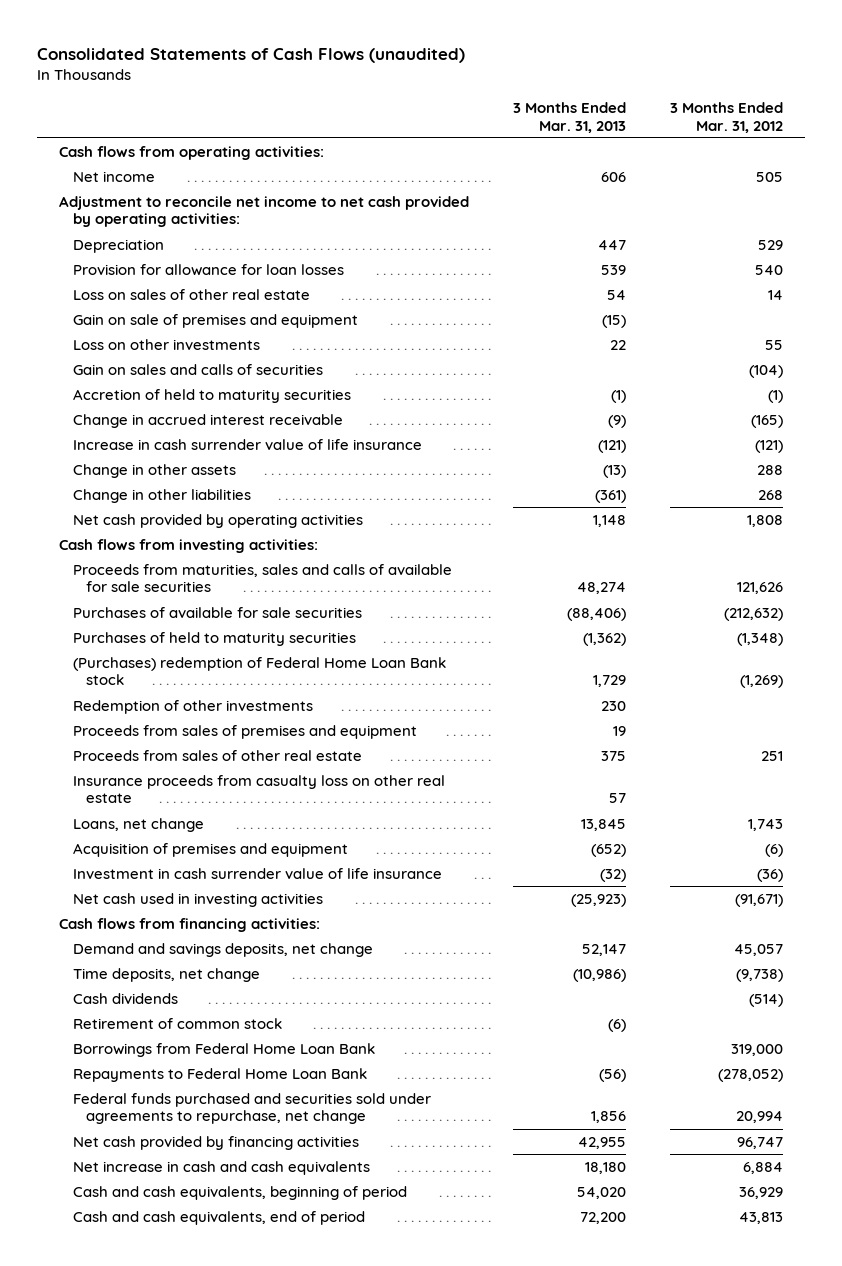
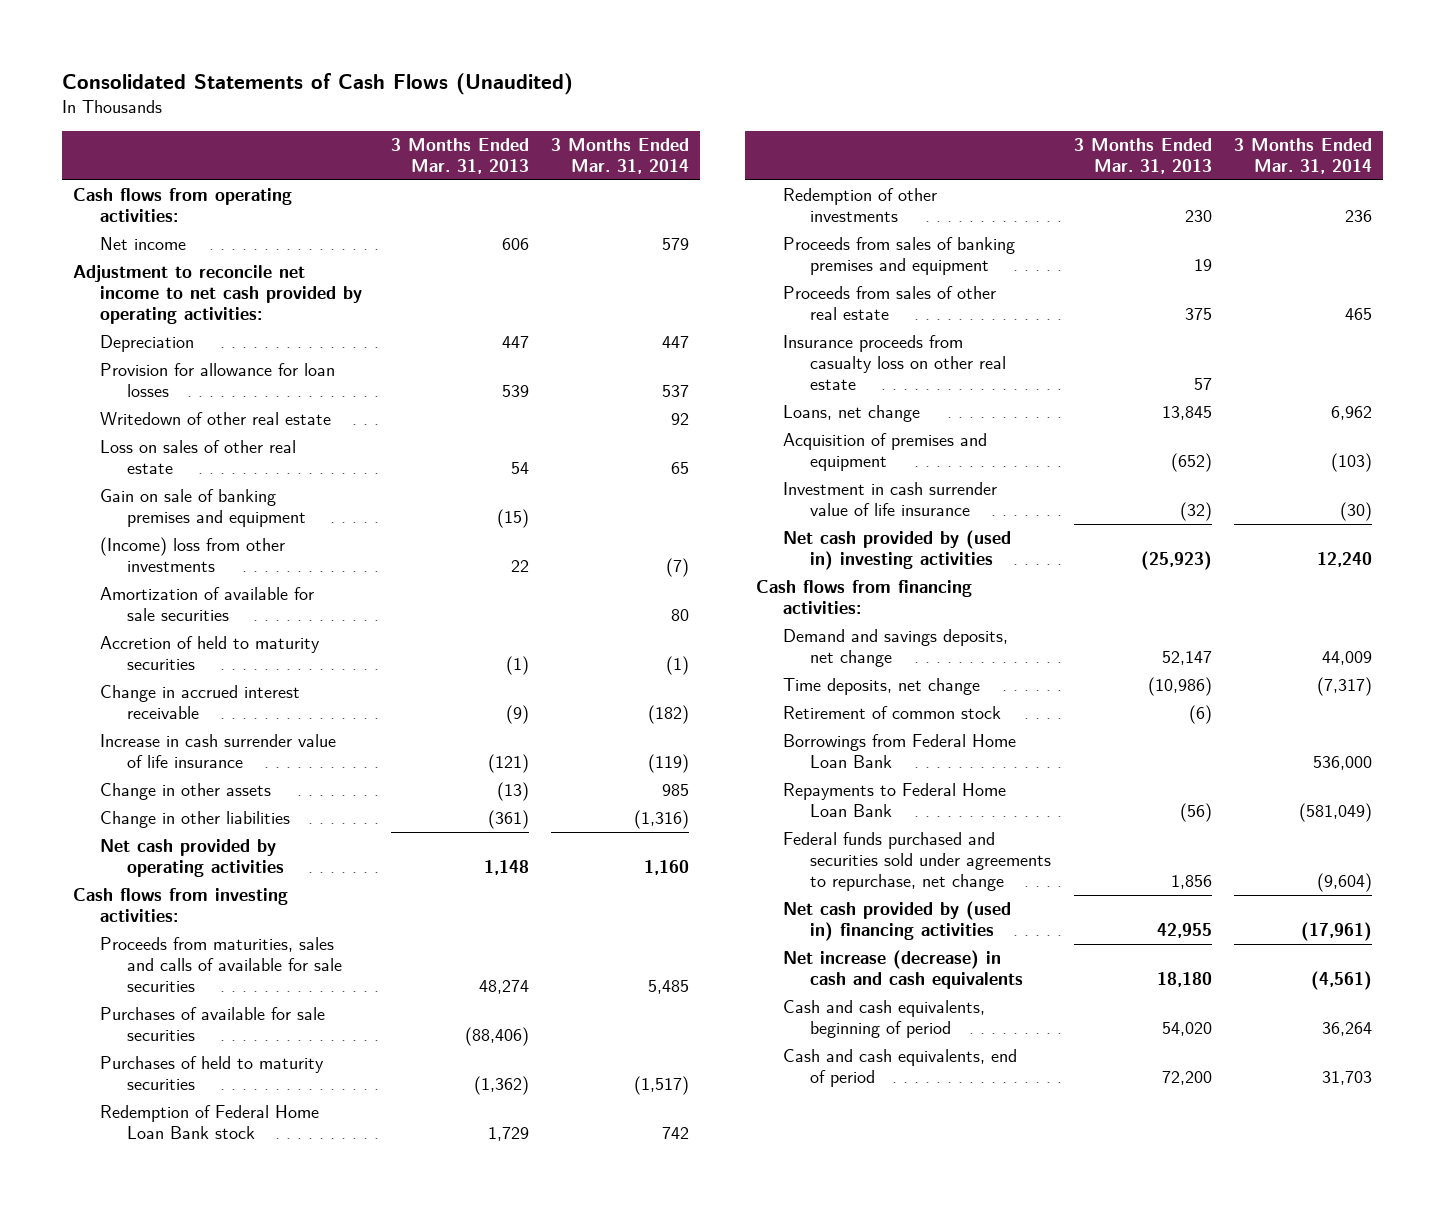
- Consolidated Statements of Cash Flows (unaudited)
+ Consolidated Statements of Cash Flows (Unaudited)
- | 3 Months Ended Mar. 31, 2013 | 3 Months Ended Mar. 31, 2012
+ | 3 Months Ended Mar. 31, 2013 | 3 Months Ended Mar. 31, 2014
+ Writedown of other real estate | | 92
- Gain on sale of premises and equipment | (15) |
- Loss on other investments | 22 | 55
- Gain on sales and calls of securities | | (104)
+ Gain on sale of banking premises and equipment | (15) |
+ (Income) loss from other investments | 22 | (7)
+ Amortization of available for sale securities | | 80
- (Purchases) redemption of Federal Home Loan Bank stock | 1,729 | (1,269)
+ Redemption of Federal Home Loan Bank stock | 1,729 | 742
- Proceeds from sales of premises and equipment | 19 |
+ Proceeds from sales of banking premises and equipment | 19 |
- Net cash used in investing activities | (25,923) | (91,671)
+ Net cash provided by (used in) investing activities | (25,923) | 12,240
- Cash dividends | | (514)
- Net cash provided by financing activities | 42,955 | 96,747
- Net increase in cash and cash equivalents | 18,180 | 6,884
+ Net cash provided by (used in) financing activities | 42,955 | (17,961)
+ Net increase (decrease) in cash and cash equivalents | 18,180 | (4,561)

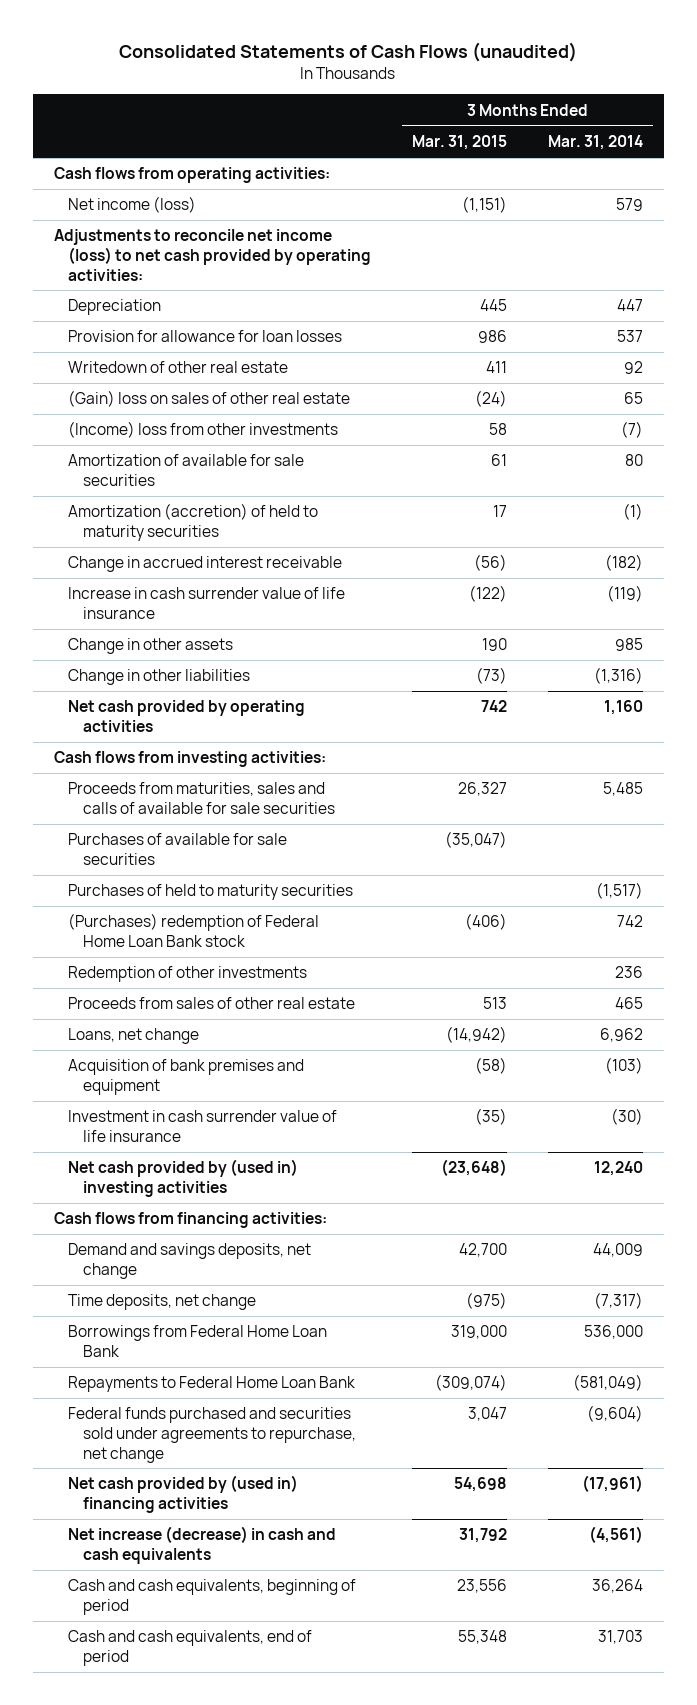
- Consolidated Statements of Cash Flows (Unaudited)
+ Consolidated Statements of Cash Flows (unaudited)
- | 3 Months Ended Mar. 31, 2013 | 3 Months Ended Mar. 31, 2014
+ | 3 Months Ended Mar. 31, 2015 | 3 Months Ended Mar. 31, 2014
- Net income | 606 | 579
- Adjustment to reconcile net income to net cash provided by operating activities:
+ Net income (loss) | (1,151) | 579
+ Adjustments to reconcile net income (loss) to net cash provided by operating activities:
- Loss on sales of other real estate | 54 | 65
- Gain on sale of banking premises and equipment | (15) |
+ (Gain) loss on sales of other real estate | (24) | 65
- Accretion of held to maturity securities | (1) | (1)
+ Amortization (accretion) of held to maturity securities | 17 | (1)
- Redemption of Federal Home Loan Bank stock | 1,729 | 742
+ (Purchases) redemption of Federal Home Loan Bank stock | (406) | 742
- Proceeds from sales of banking premises and equipment | 19 |
- Insurance proceeds from casualty loss on other real estate | 57 |
- Acquisition of premises and equipment | (652) | (103)
+ Acquisition of bank premises and equipment | (58) | (103)
- Retirement of common stock | (6) |

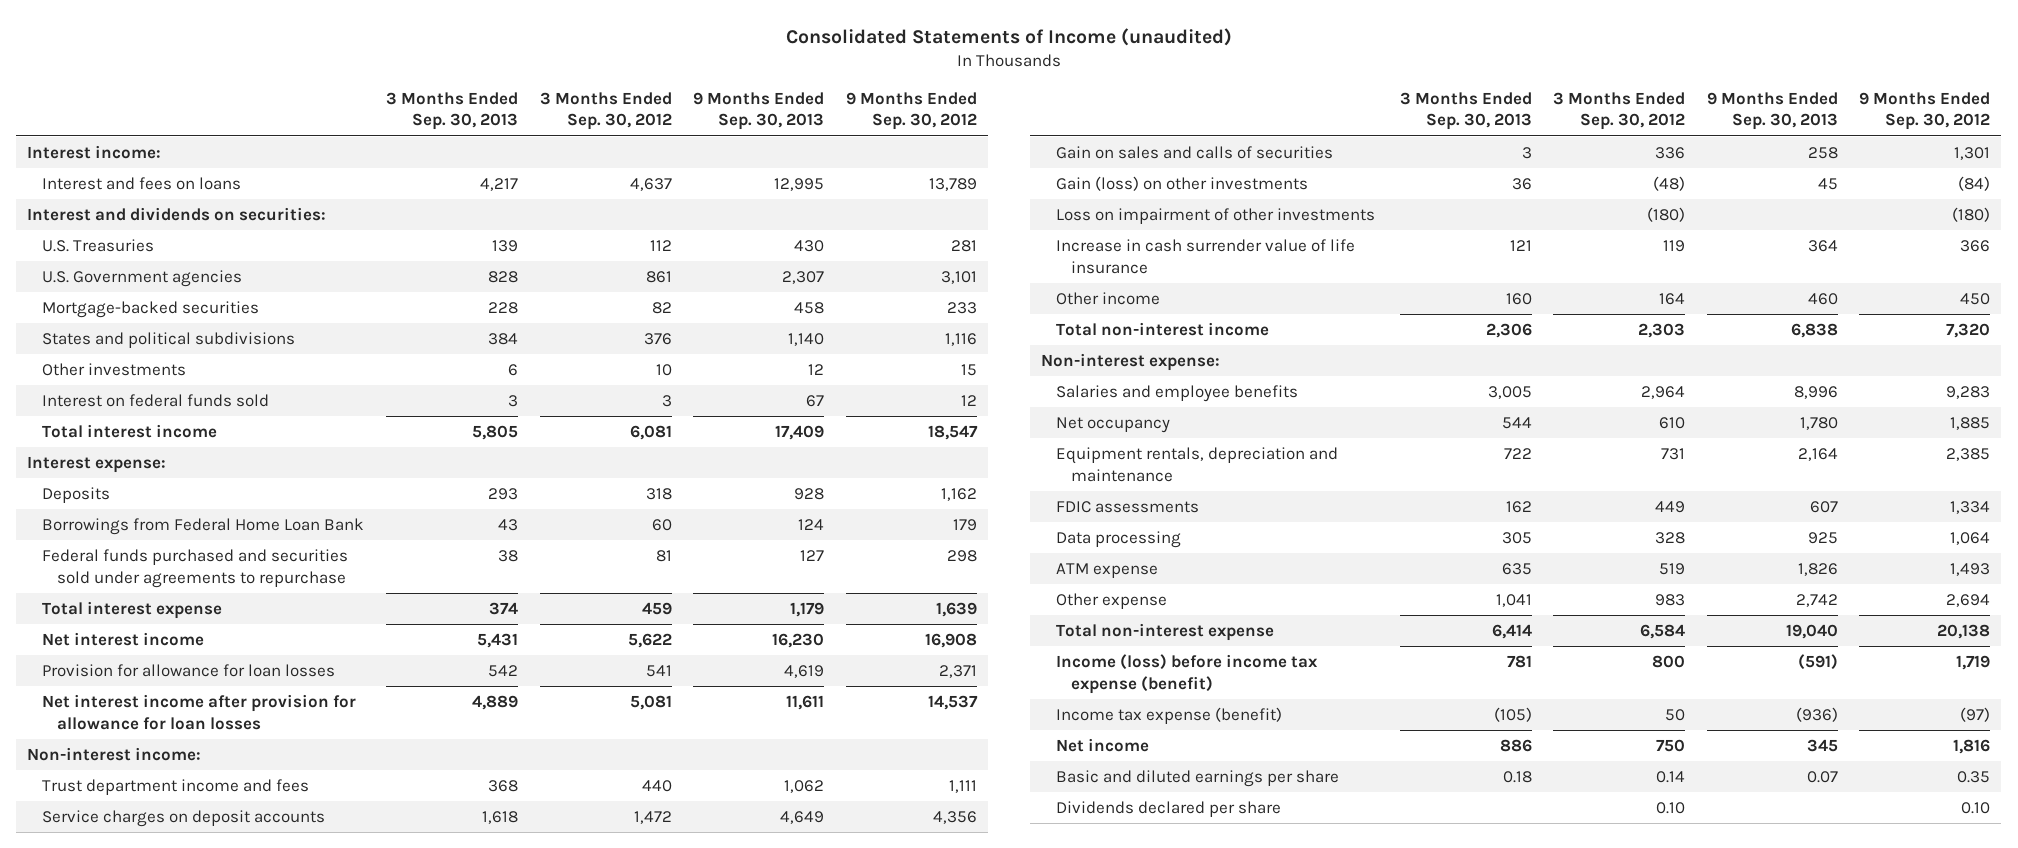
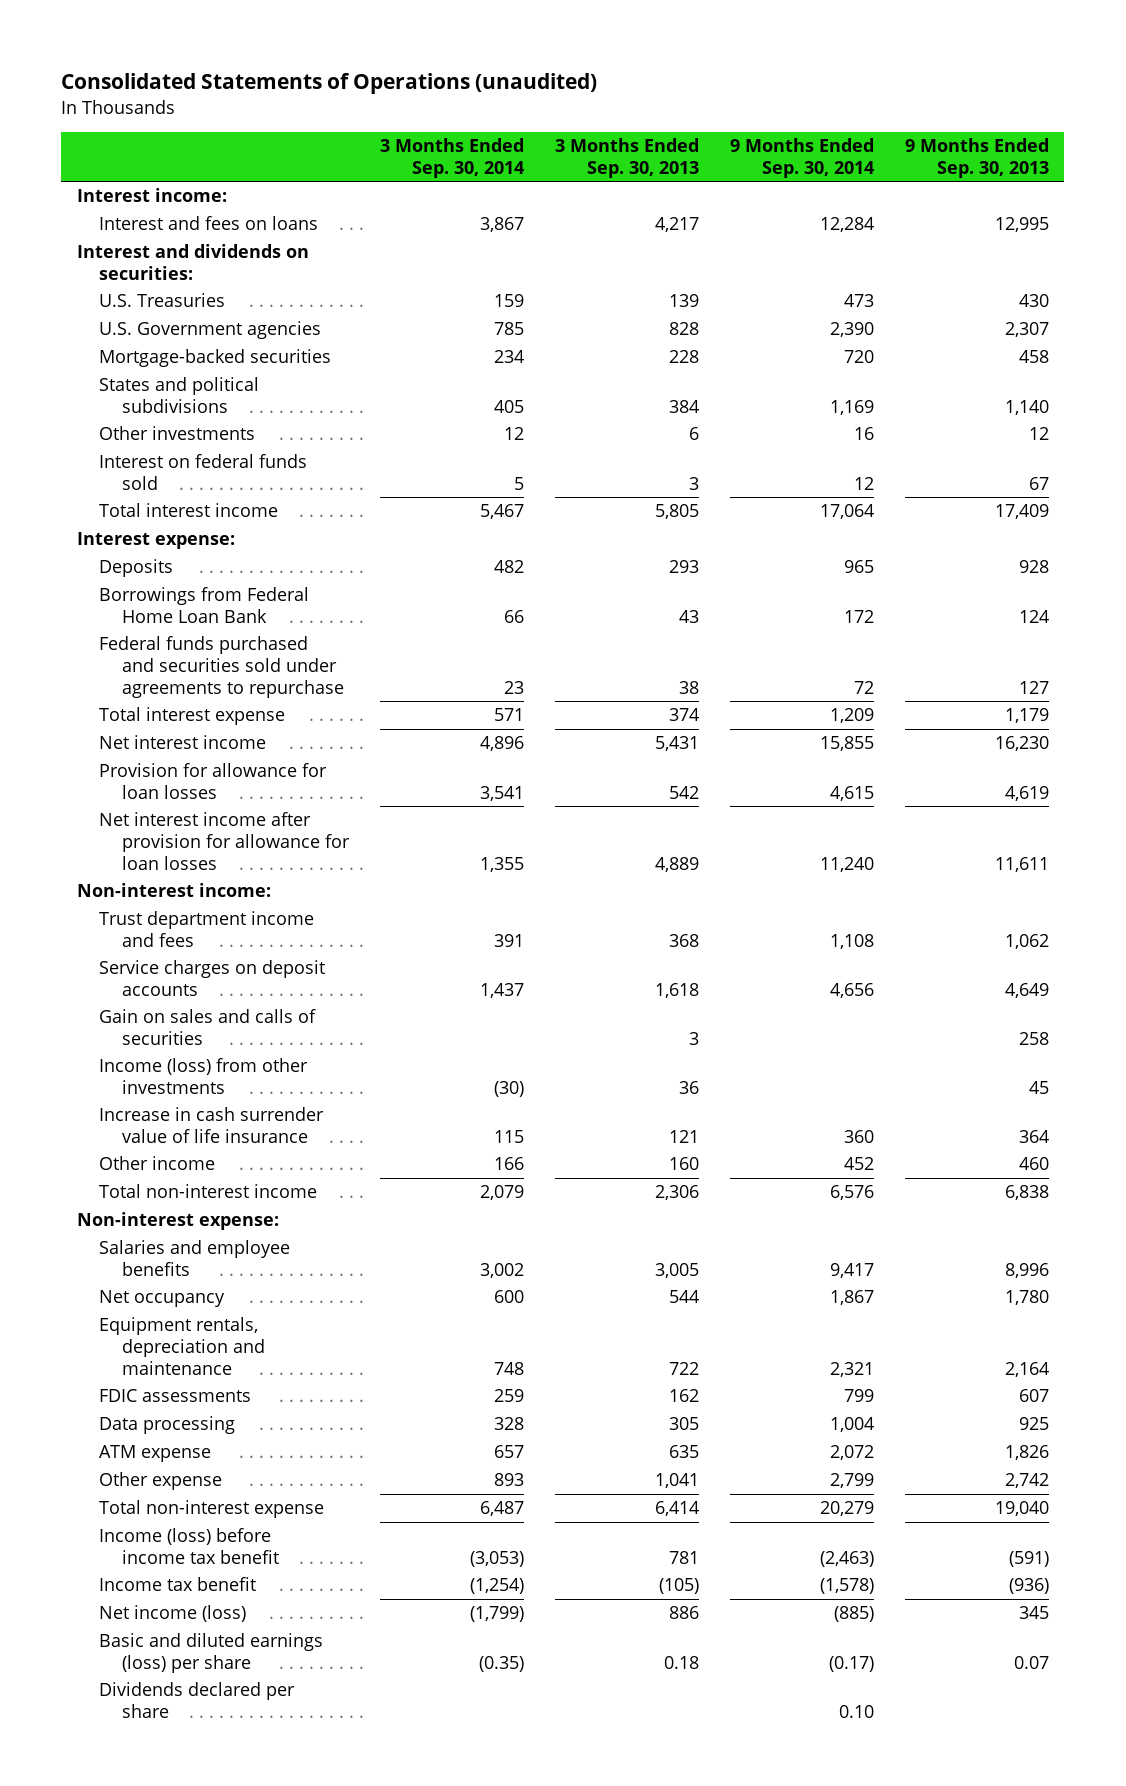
- Consolidated Statements of Income (unaudited)
+ Consolidated Statements of Operations (unaudited)
- | 3 Months Ended Sep. 30, 2013 | 3 Months Ended Sep. 30, 2012 | 9 Months Ended Sep. 30, 2013 | 9 Months Ended Sep. 30, 2012
+ | 3 Months Ended Sep. 30, 2014 | 3 Months Ended Sep. 30, 2013 | 9 Months Ended Sep. 30, 2014 | 9 Months Ended Sep. 30, 2013
- Gain (loss) on other investments | 36 | (48) | 45 | (84)
- Loss on impairment of other investments | | (180) | | (180)
+ Income (loss) from other investments | (30) | 36 | | 45
- Income (loss) before income tax expense (benefit) | 781 | 800 | (591) | 1,719
- Income tax expense (benefit) | (105) | 50 | (936) | (97)
- Net income | 886 | 750 | 345 | 1,816
- Basic and diluted earnings per share | 0.18 | 0.14 | 0.07 | 0.35
+ Income (loss) before income tax benefit | (3,053) | 781 | (2,463) | (591)
+ Income tax benefit | (1,254) | (105) | (1,578) | (936)
+ Net income (loss) | (1,799) | 886 | (885) | 345
+ Basic and diluted earnings (loss) per share | (0.35) | 0.18 | (0.17) | 0.07

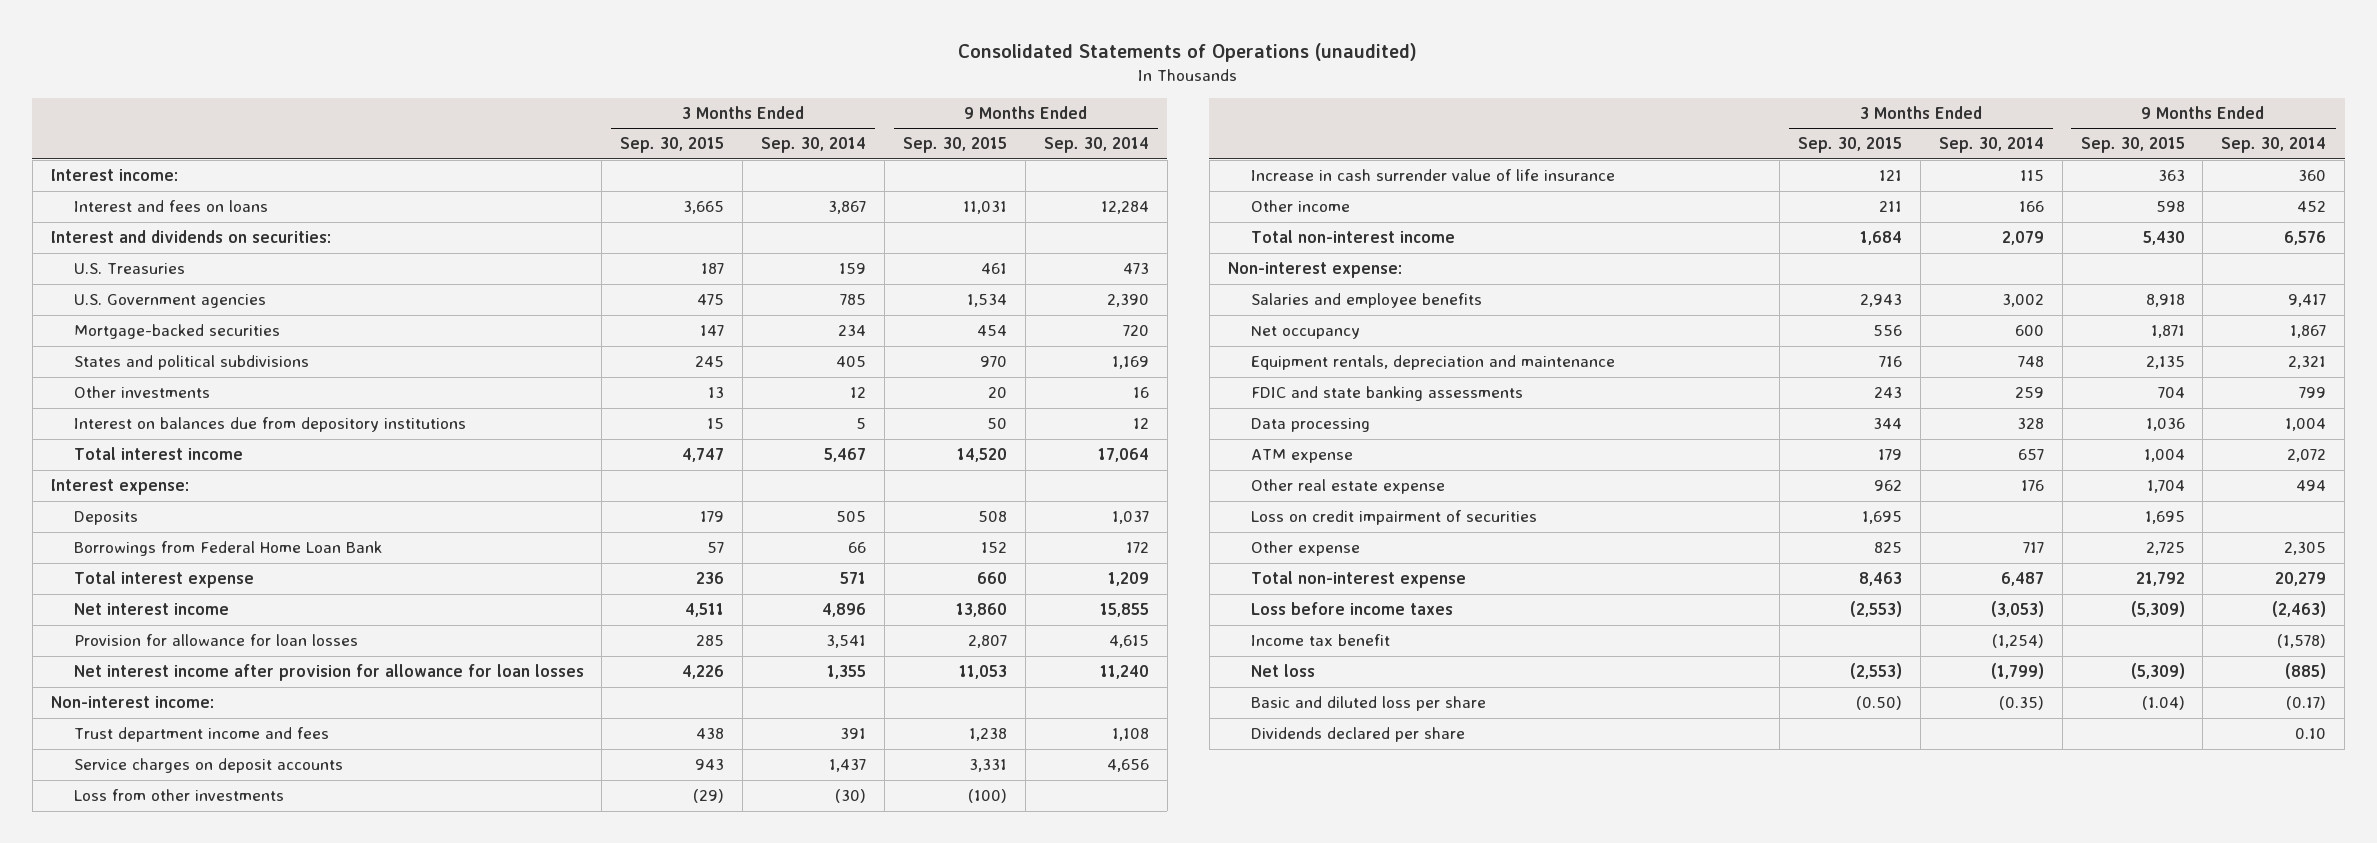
- | 3 Months Ended Sep. 30, 2014 | 3 Months Ended Sep. 30, 2013 | 9 Months Ended Sep. 30, 2014 | 9 Months Ended Sep. 30, 2013
+ | 3 Months Ended Sep. 30, 2015 | 3 Months Ended Sep. 30, 2014 | 9 Months Ended Sep. 30, 2015 | 9 Months Ended Sep. 30, 2014
- Interest on federal funds sold | 5 | 3 | 12 | 67
+ Interest on balances due from depository institutions | 15 | 5 | 50 | 12
- Deposits | 482 | 293 | 965 | 928
+ Deposits | 179 | 505 | 508 | 1,037
- Federal funds purchased and securities sold under agreements to repurchase | 23 | 38 | 72 | 127
- Gain on sales and calls of securities | | 3 | | 258
- Income (loss) from other investments | (30) | 36 | | 45
+ Loss from other investments | (29) | (30) | (100) |
- FDIC assessments | 259 | 162 | 799 | 607
+ FDIC and state banking assessments | 243 | 259 | 704 | 799
- Other expense | 893 | 1,041 | 2,799 | 2,742
+ Other real estate expense | 962 | 176 | 1,704 | 494
+ Loss on credit impairment of securities | 1,695 | | 1,695 |
+ Other expense | 825 | 717 | 2,725 | 2,305
- Income (loss) before income tax benefit | (3,053) | 781 | (2,463) | (591)
+ Loss before income taxes | (2,553) | (3,053) | (5,309) | (2,463)
- Net income (loss) | (1,799) | 886 | (885) | 345
- Basic and diluted earnings (loss) per share | (0.35) | 0.18 | (0.17) | 0.07
+ Net loss | (2,553) | (1,799) | (5,309) | (885)
+ Basic and diluted loss per share | (0.50) | (0.35) | (1.04) | (0.17)

